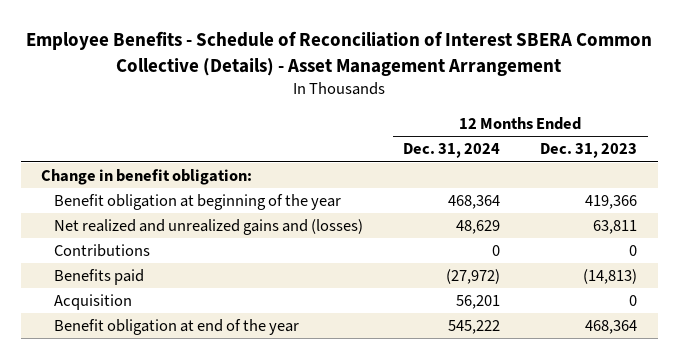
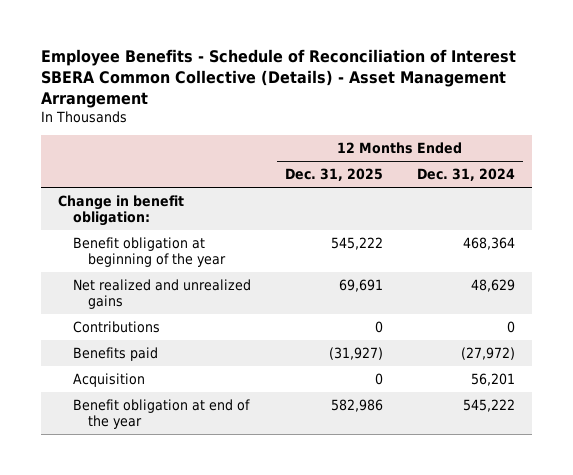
- | 12 Months Ended Dec. 31, 2024 | 12 Months Ended Dec. 31, 2023
+ | 12 Months Ended Dec. 31, 2025 | 12 Months Ended Dec. 31, 2024
- Net realized and unrealized gains and (losses) | 48,629 | 63,811
+ Net realized and unrealized gains | 69,691 | 48,629

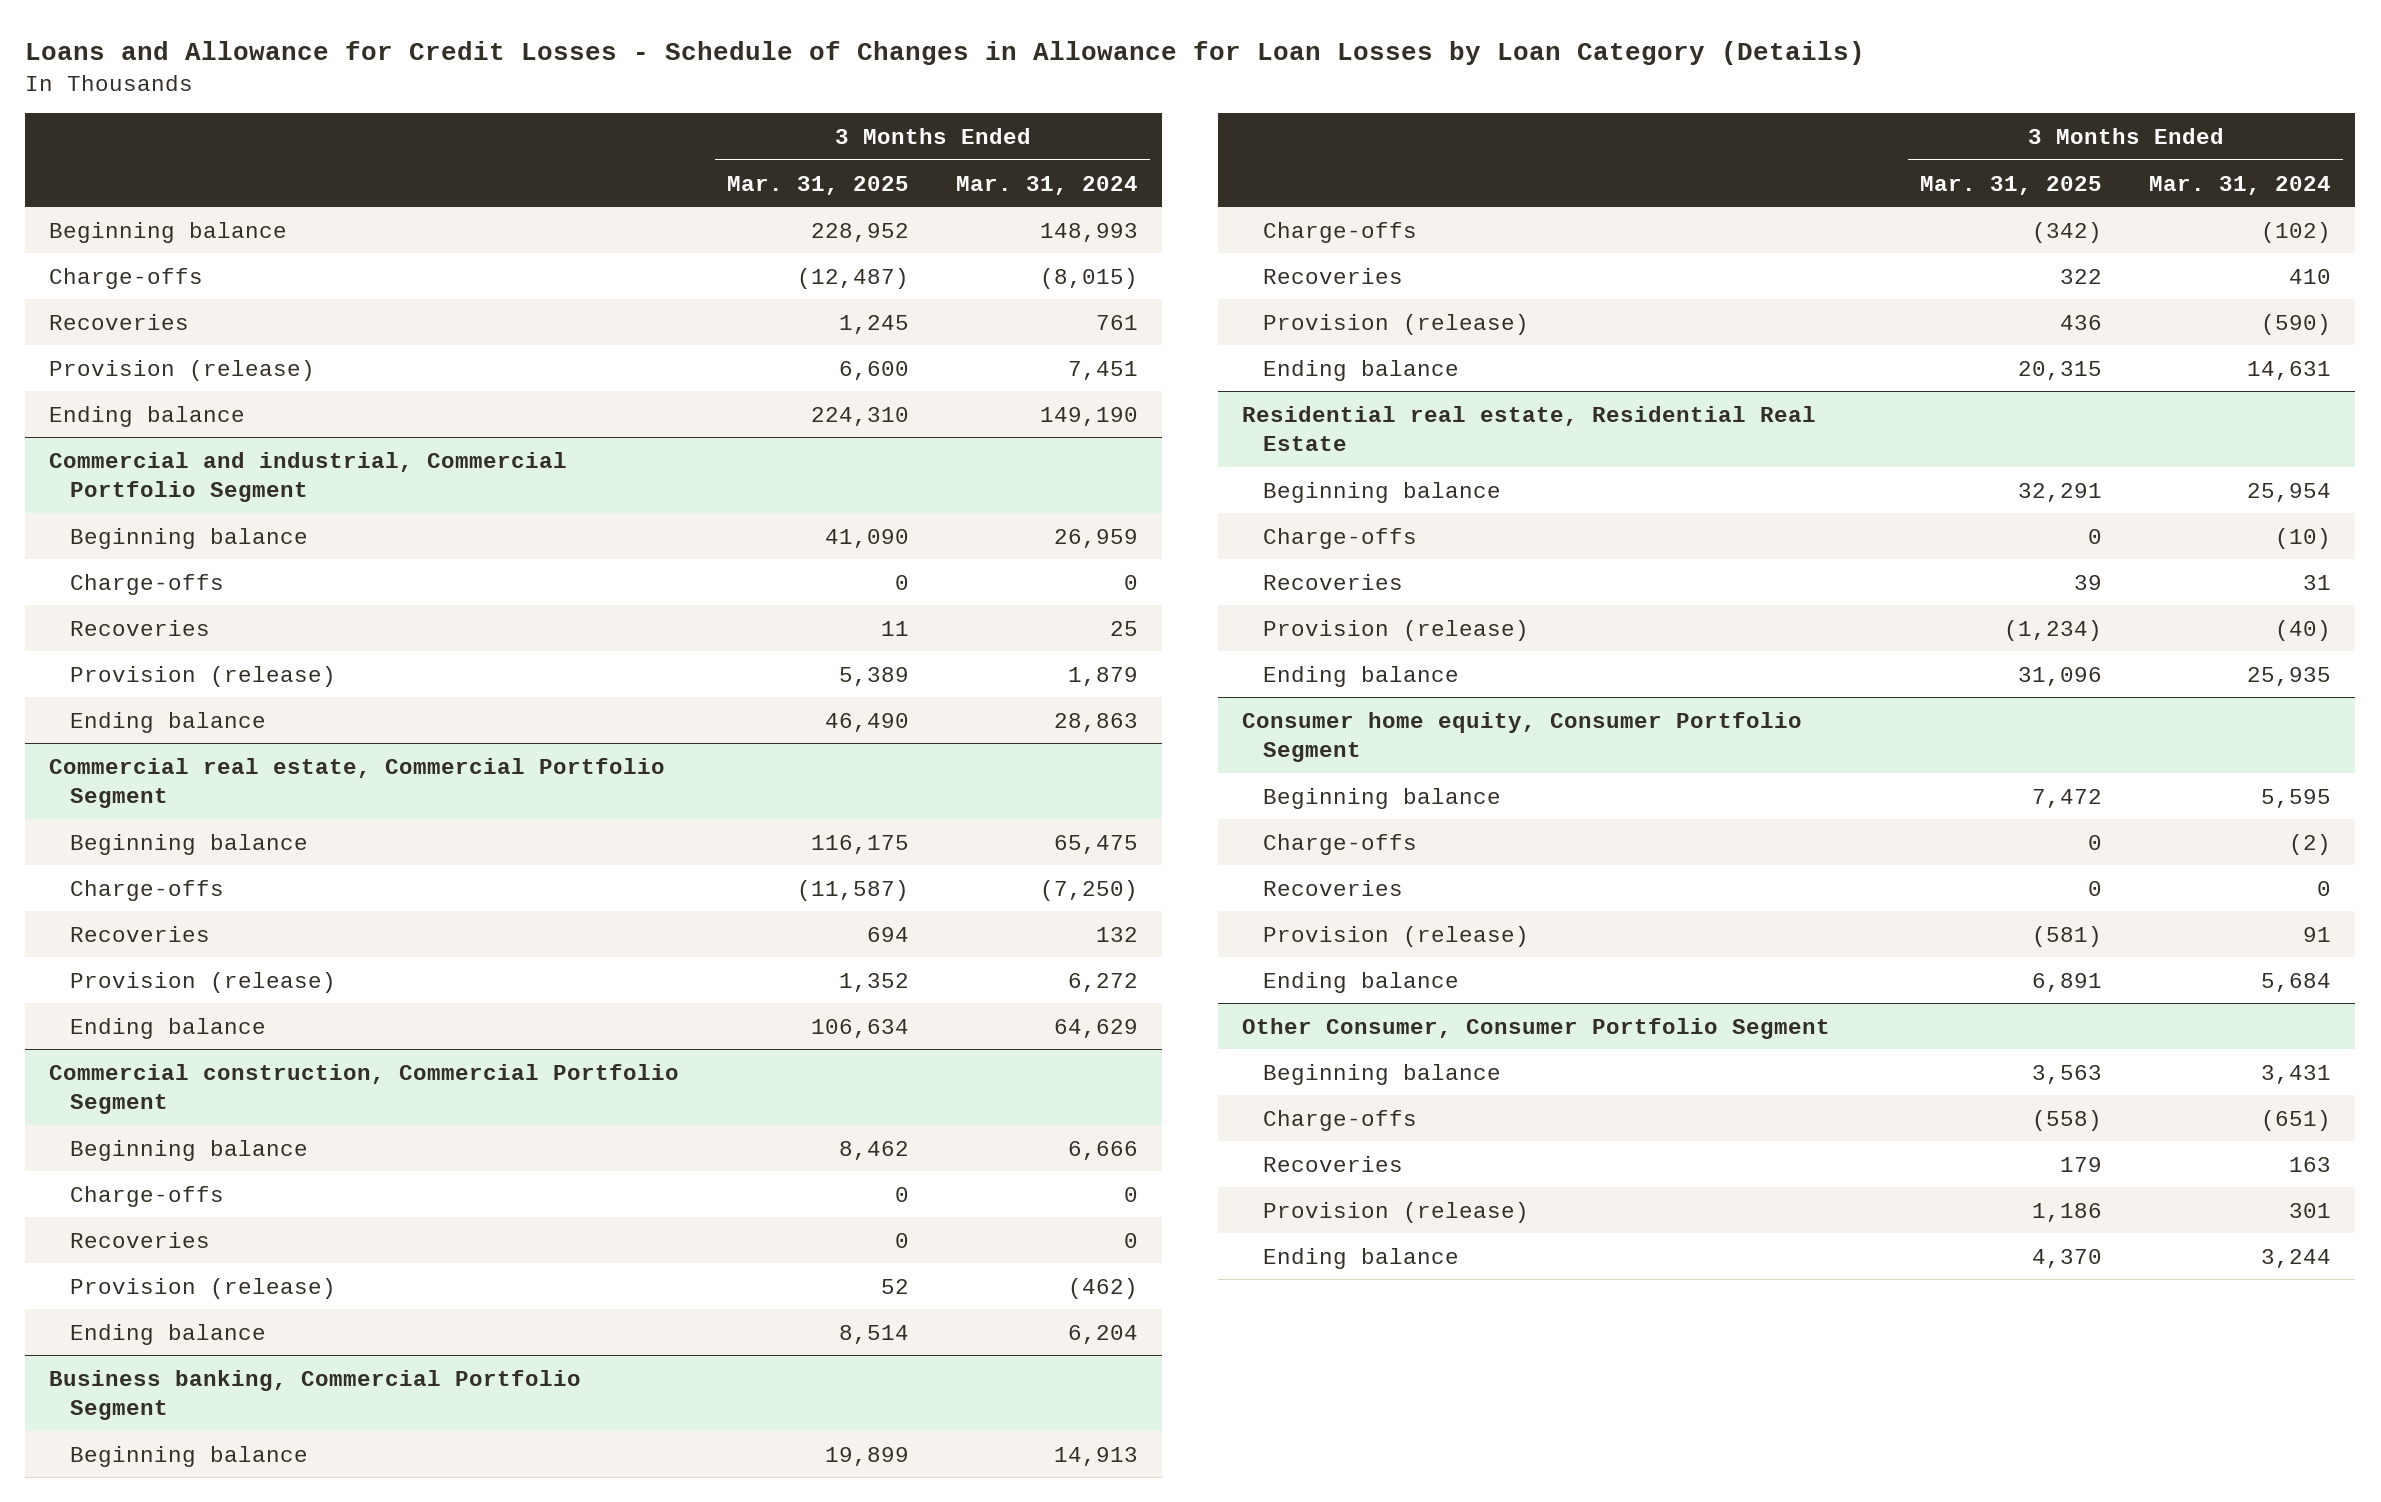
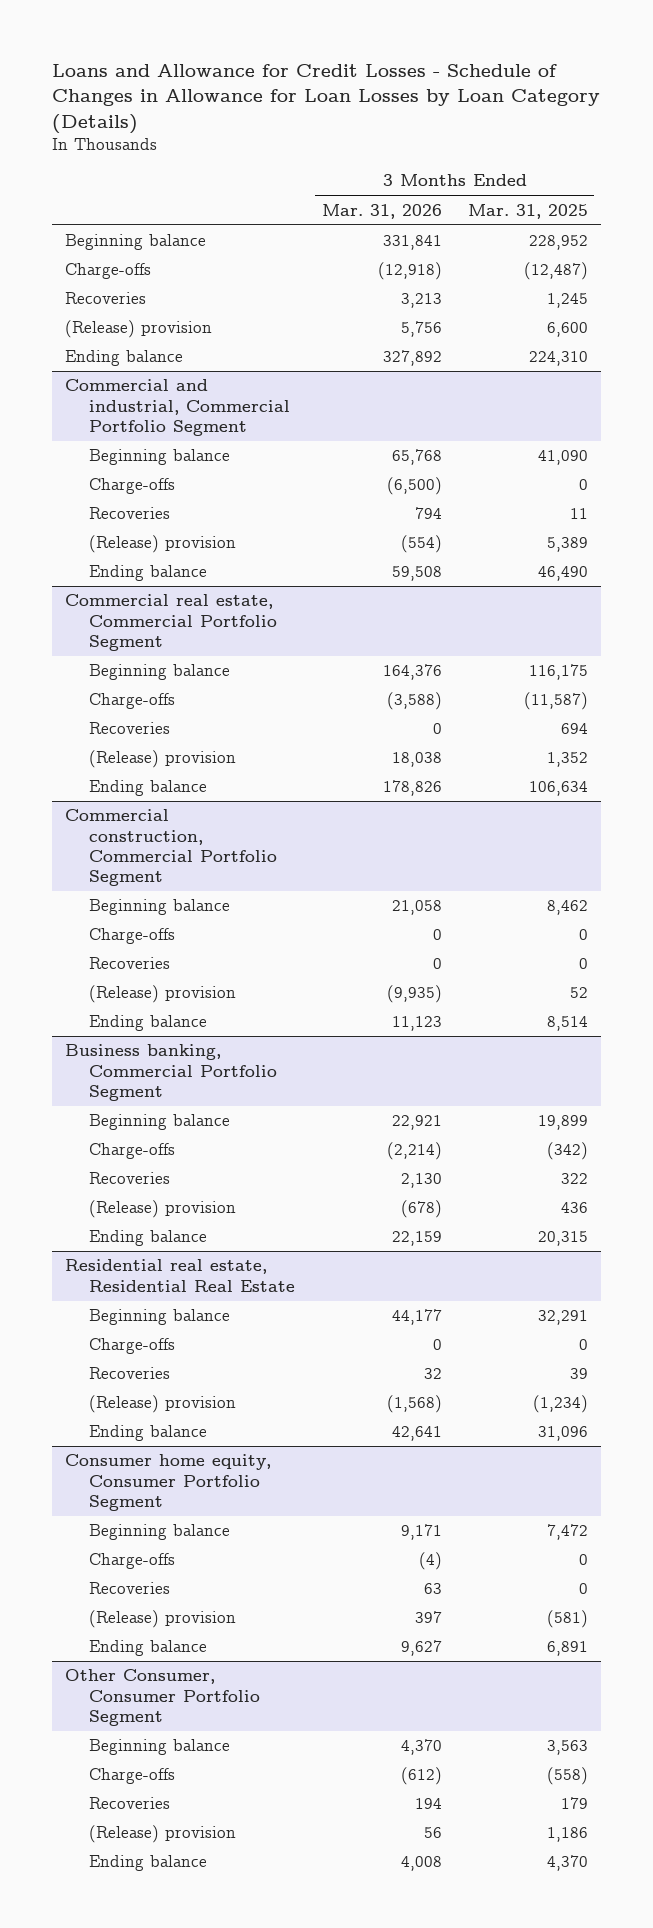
- | 3 Months Ended Mar. 31, 2025 | 3 Months Ended Mar. 31, 2024
+ | 3 Months Ended Mar. 31, 2026 | 3 Months Ended Mar. 31, 2025
- Provision (release) | 6,600 | 7,451
+ (Release) provision | 5,756 | 6,600
@ Commercial and industrial, Commercial Portfolio Segment
- Provision (release) | 5,389 | 1,879
+ (Release) provision | (554) | 5,389
@ Commercial real estate, Commercial Portfolio Segment
- Provision (release) | 1,352 | 6,272
+ (Release) provision | 18,038 | 1,352
@ Commercial construction, Commercial Portfolio Segment
- Provision (release) | 52 | (462)
+ (Release) provision | (9,935) | 52
@ Business banking, Commercial Portfolio Segment
- Provision (release) | 436 | (590)
+ (Release) provision | (678) | 436
@ Residential real estate, Residential Real Estate
- Provision (release) | (1,234) | (40)
+ (Release) provision | (1,568) | (1,234)
@ Consumer home equity, Consumer Portfolio Segment
- Provision (release) | (581) | 91
+ (Release) provision | 397 | (581)
@ Other Consumer, Consumer Portfolio Segment
- Provision (release) | 1,186 | 301
+ (Release) provision | 56 | 1,186

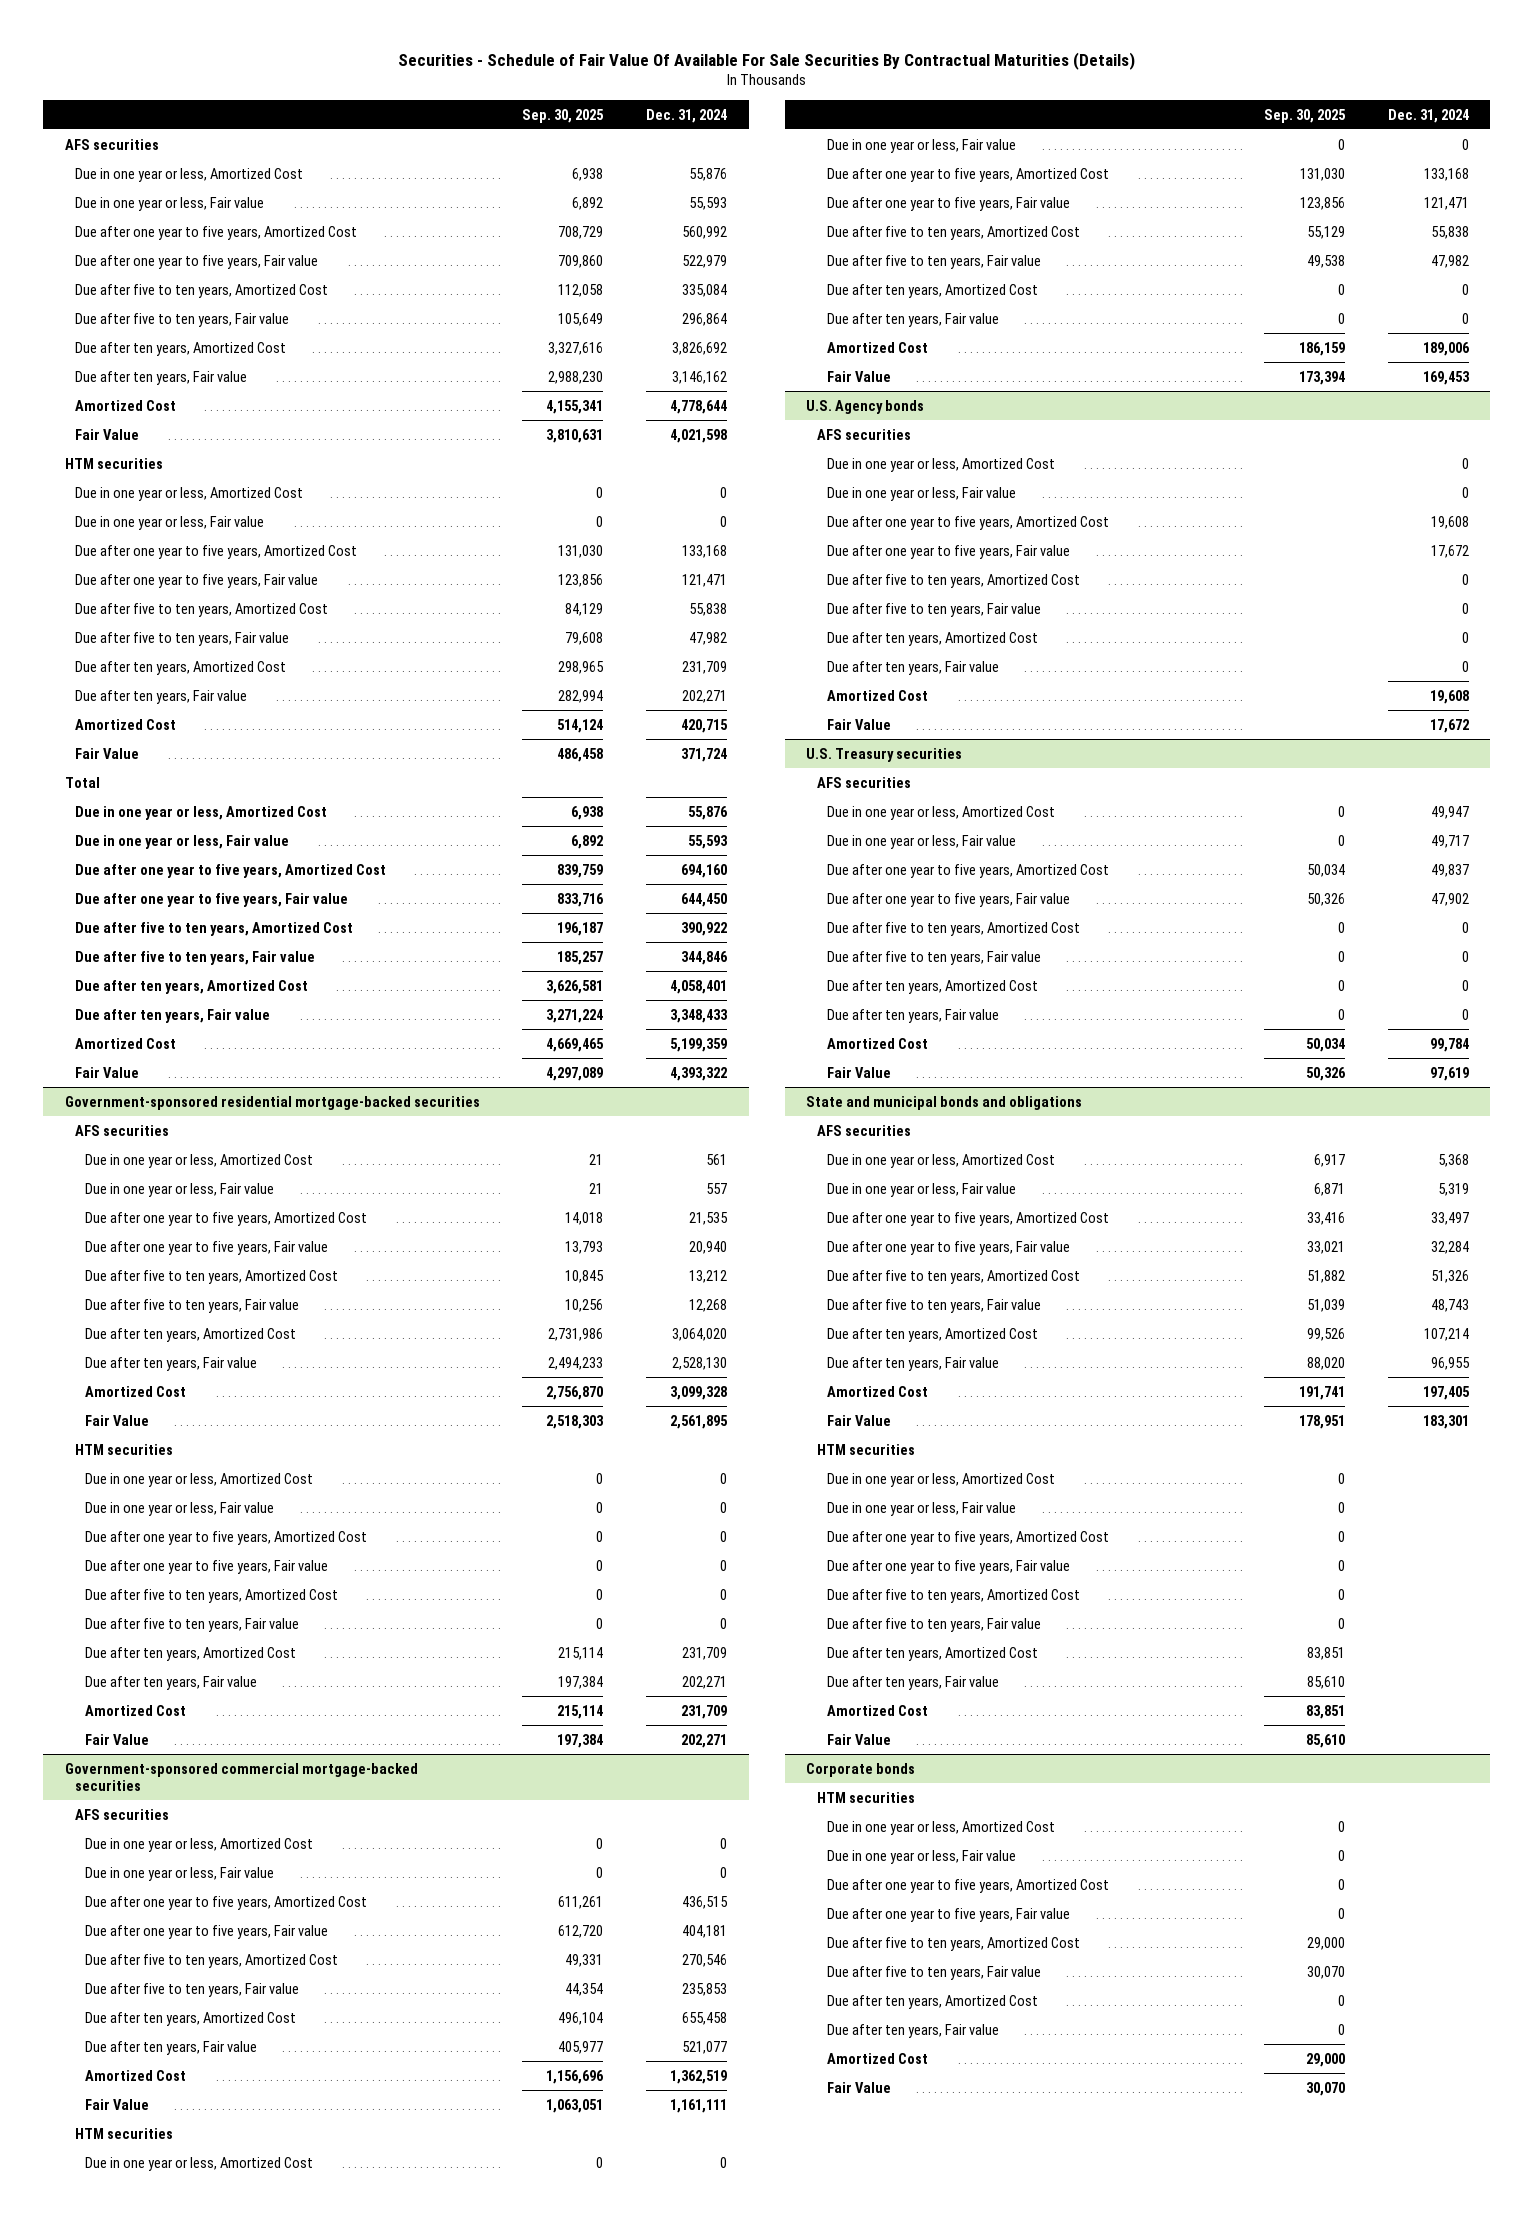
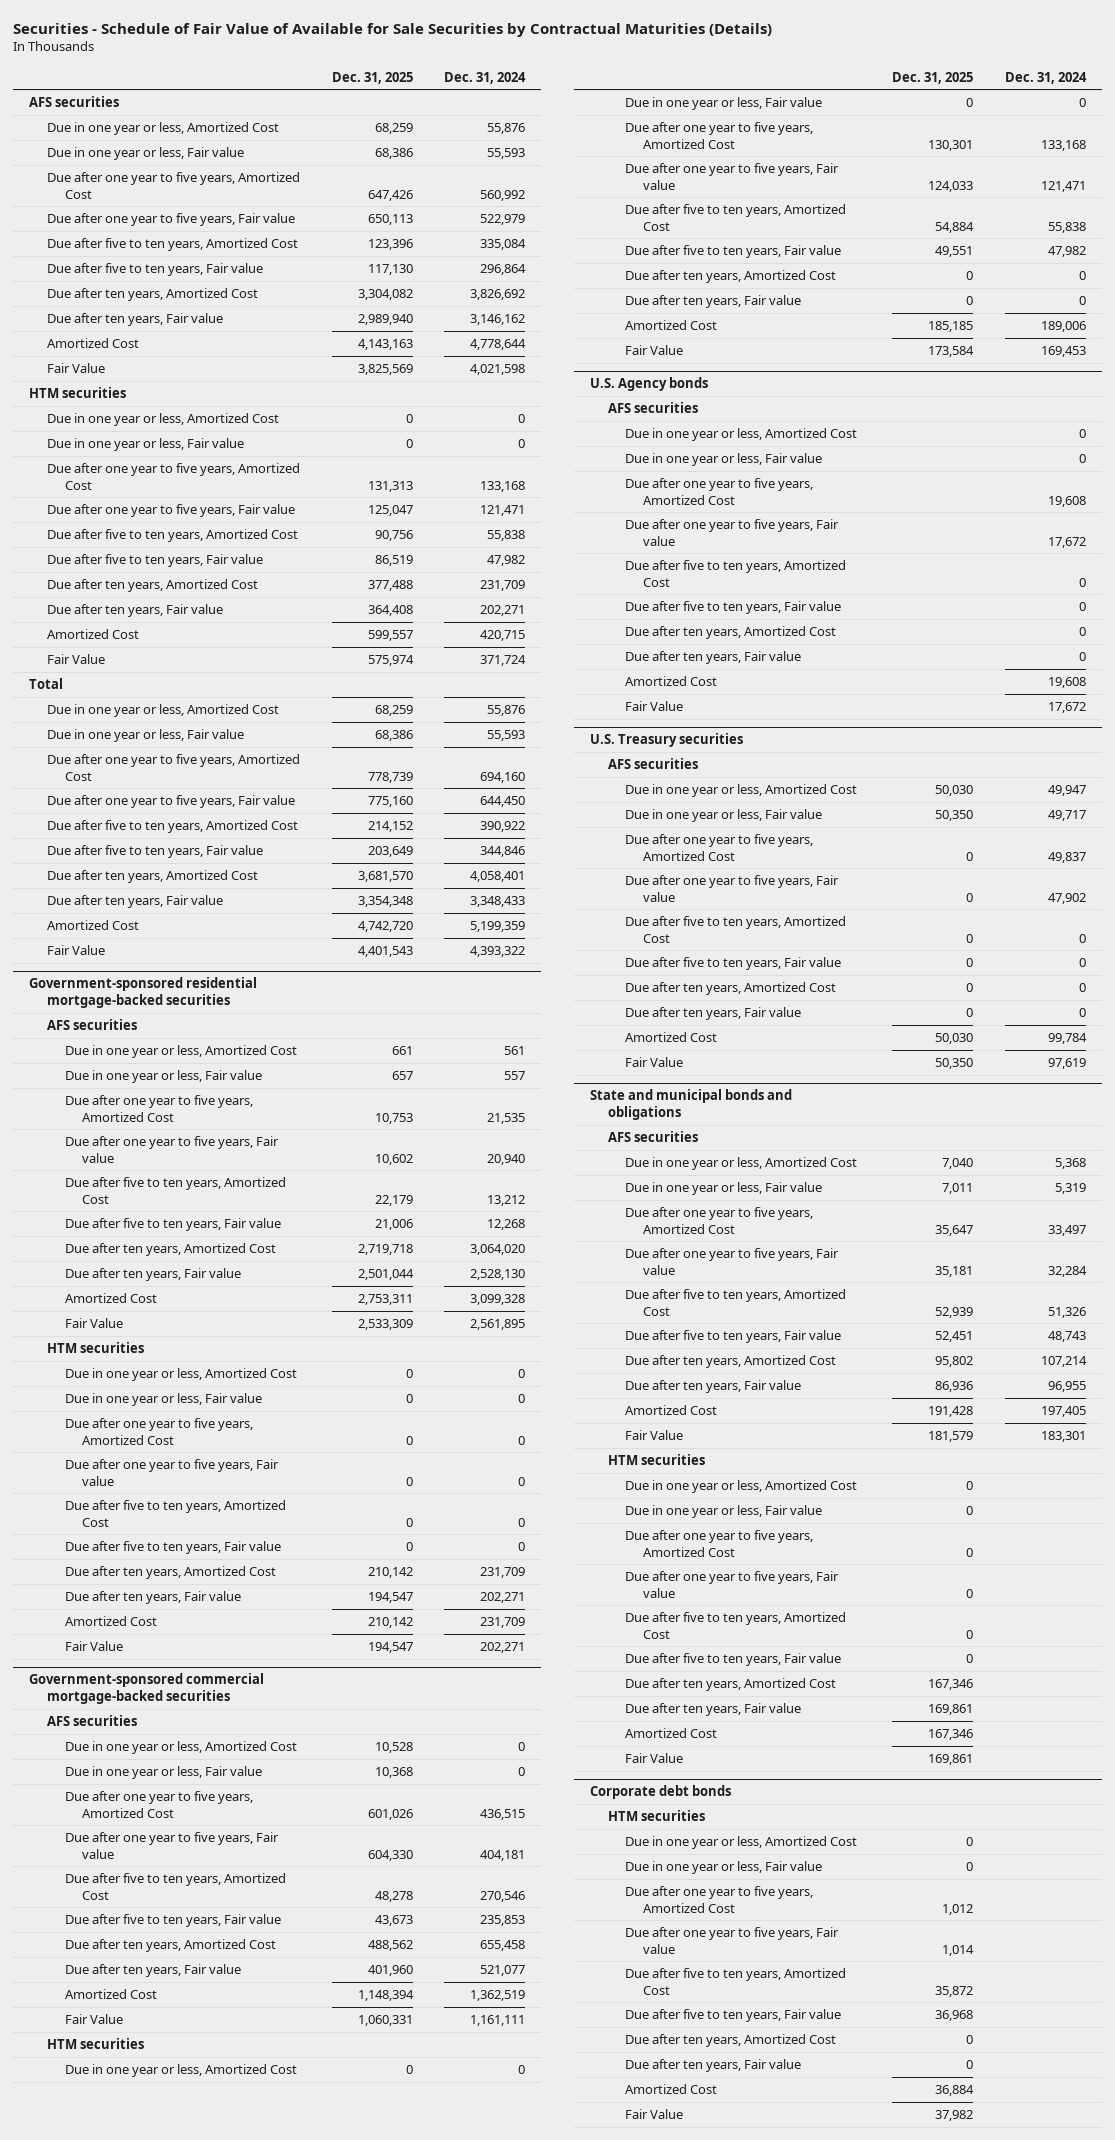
- Securities - Schedule of Fair Value Of Available For Sale Securities By Contractual Maturities (Details)
+ Securities - Schedule of Fair Value of Available for Sale Securities by Contractual Maturities (Details)
- | Sep. 30, 2025 | Dec. 31, 2024
+ | Dec. 31, 2025 | Dec. 31, 2024
- Corporate bonds
+ Corporate debt bonds

